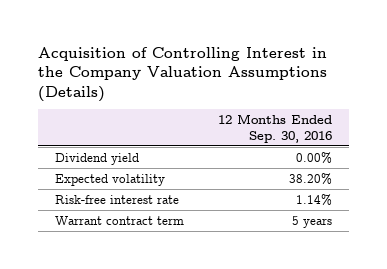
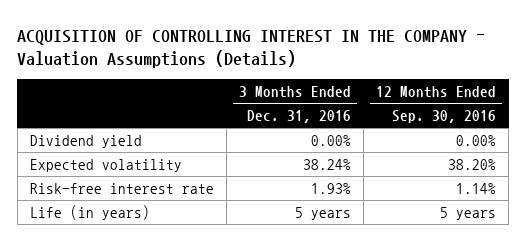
- Acquisition of Controlling Interest in the Company Valuation Assumptions (Details)
+ ACQUISITION OF CONTROLLING INTEREST IN THE COMPANY - Valuation Assumptions (Details)
- | 12 Months Ended Sep. 30, 2016
+ | 3 Months Ended Dec. 31, 2016 | 12 Months Ended Sep. 30, 2016
- Warrant contract term | 5 years
+ Life (in years) | 5 years | 5 years

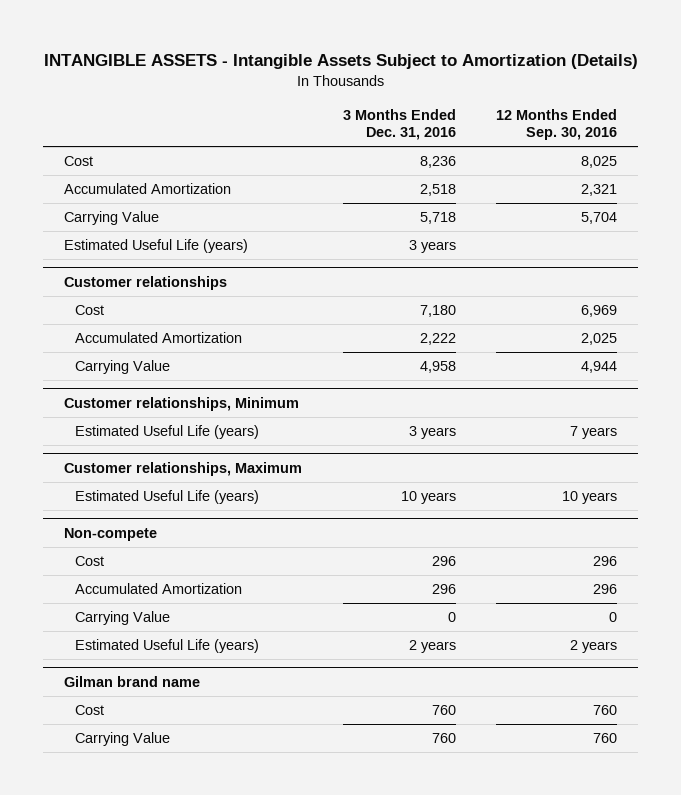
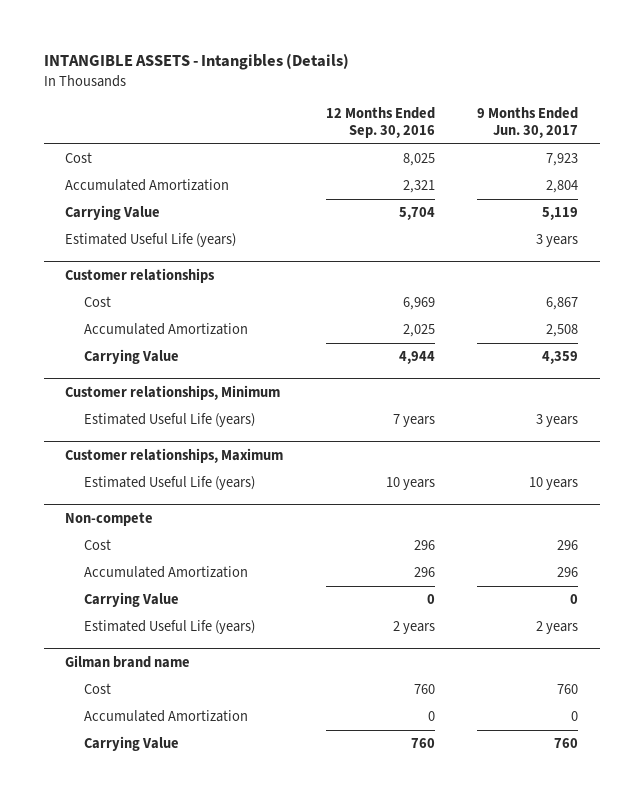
- INTANGIBLE ASSETS - Intangible Assets Subject to Amortization (Details)
+ INTANGIBLE ASSETS - Intangibles (Details)
- | 3 Months Ended Dec. 31, 2016 | 12 Months Ended Sep. 30, 2016
+ | 12 Months Ended Sep. 30, 2016 | 9 Months Ended Jun. 30, 2017
@ Gilman brand name
+ Accumulated Amortization | 0 | 0

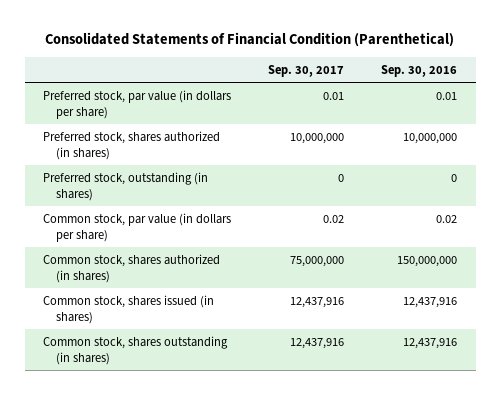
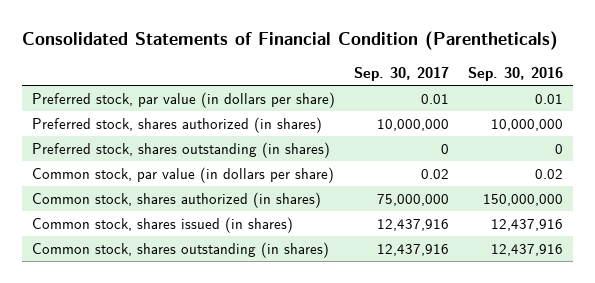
- Consolidated Statements of Financial Condition (Parenthetical)
+ Consolidated Statements of Financial Condition (Parentheticals)
- Preferred stock, outstanding (in shares) | 0 | 0
+ Preferred stock, shares outstanding (in shares) | 0 | 0

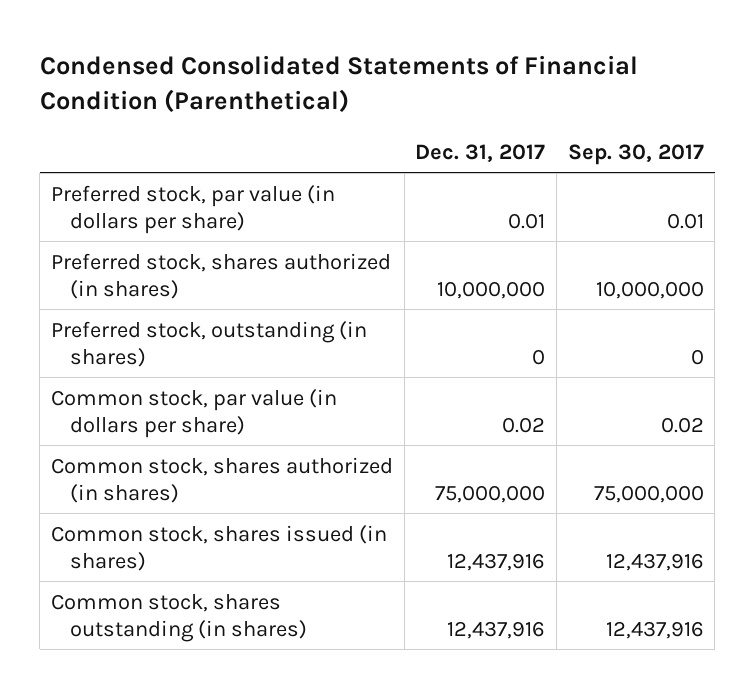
- Consolidated Statements of Financial Condition (Parentheticals)
+ Condensed Consolidated Statements of Financial Condition (Parenthetical)
- | Sep. 30, 2017 | Sep. 30, 2016
+ | Dec. 31, 2017 | Sep. 30, 2017
- Preferred stock, shares outstanding (in shares) | 0 | 0
+ Preferred stock, outstanding (in shares) | 0 | 0

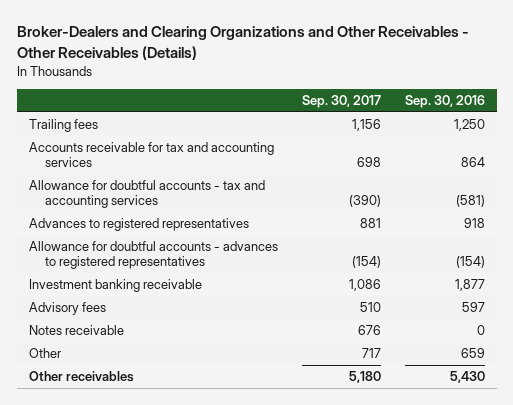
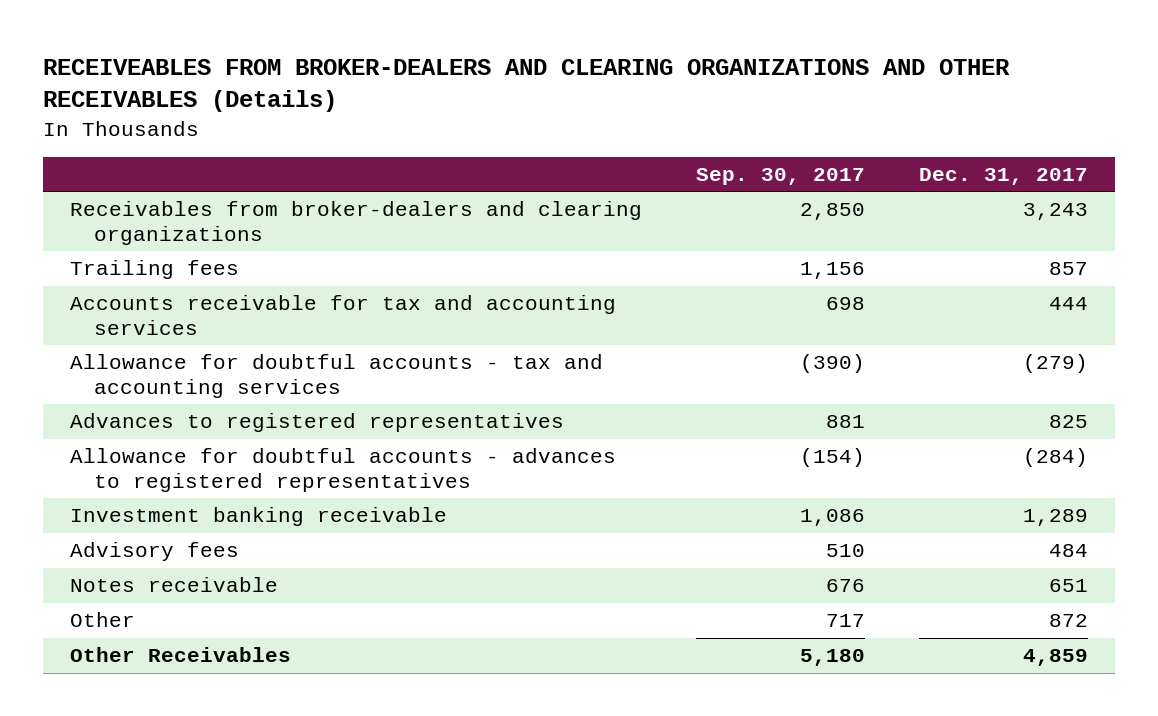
- Broker-Dealers and Clearing Organizations and Other Receivables - Other Receivables (Details)
+ RECEIVEABLES FROM BROKER-DEALERS AND CLEARING ORGANIZATIONS AND OTHER RECEIVABLES (Details)
- | Sep. 30, 2017 | Sep. 30, 2016
+ | Sep. 30, 2017 | Dec. 31, 2017
+ Receivables from broker-dealers and clearing organizations | 2,850 | 3,243
- Other receivables | 5,180 | 5,430
+ Other Receivables | 5,180 | 4,859

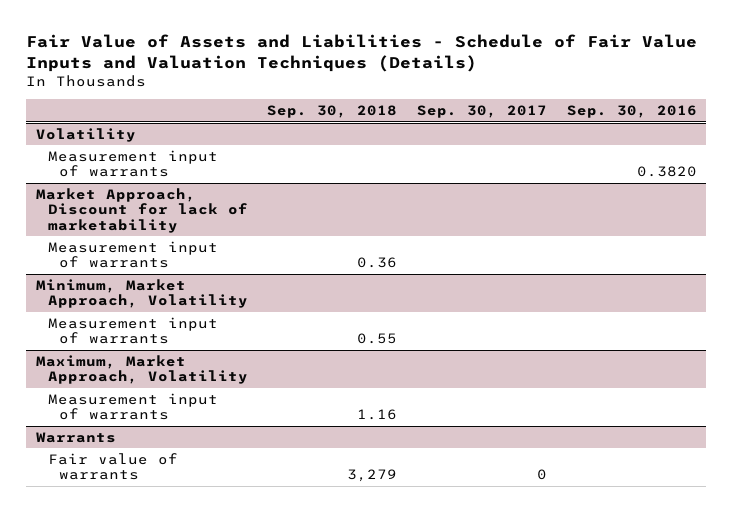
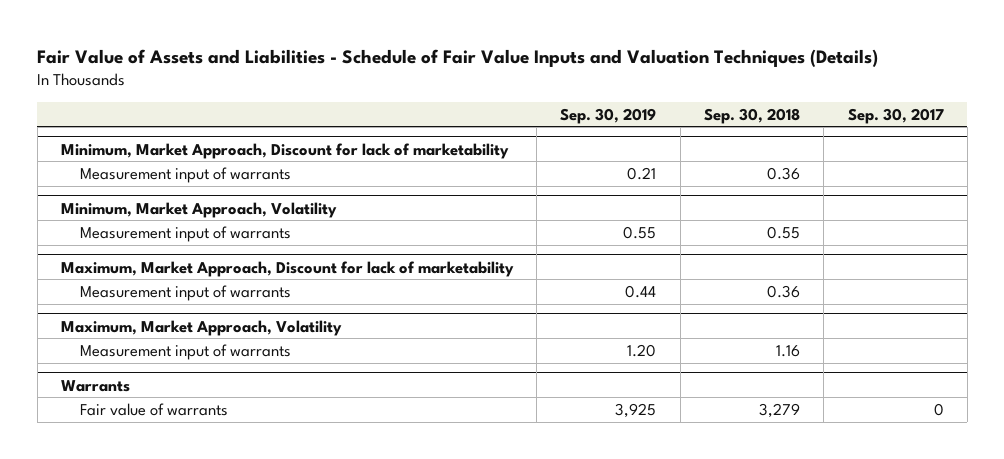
- | Sep. 30, 2018 | Sep. 30, 2017 | Sep. 30, 2016
+ | Sep. 30, 2019 | Sep. 30, 2018 | Sep. 30, 2017
- Volatility
- Measurement input of warrants | | | 0.3820
- Market Approach, Discount for lack of marketability
+ Minimum, Market Approach, Discount for lack of marketability
+ Maximum, Market Approach, Discount for lack of marketability
+ Measurement input of warrants | 0.44 | 0.36 |

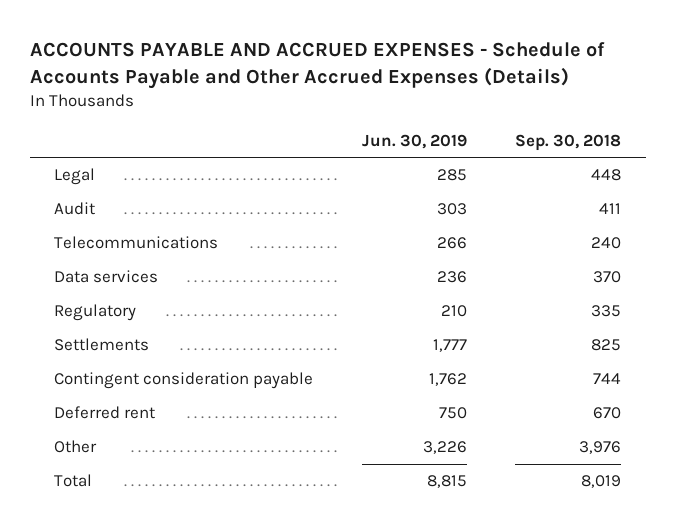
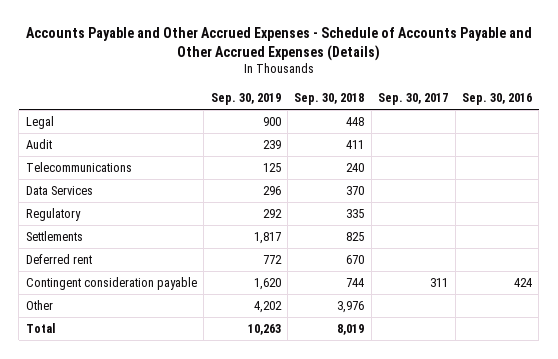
- ACCOUNTS PAYABLE AND ACCRUED EXPENSES - Schedule of Accounts Payable and Other Accrued Expenses (Details)
+ Accounts Payable and Other Accrued Expenses - Schedule of Accounts Payable and Other Accrued Expenses (Details)
- | Jun. 30, 2019 | Sep. 30, 2018
+ | Sep. 30, 2019 | Sep. 30, 2018 | Sep. 30, 2017 | Sep. 30, 2016
- Data services | 236 | 370
+ Data Services | 296 | 370 | |
moved down: Contingent consideration payable | 1,620 | 744 | 311 | 424

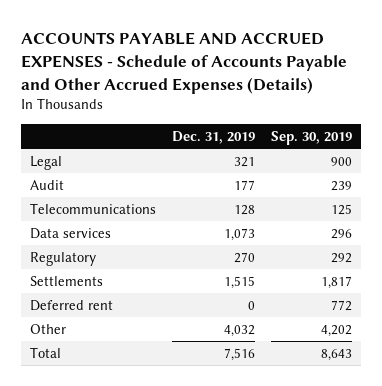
- Accounts Payable and Other Accrued Expenses - Schedule of Accounts Payable and Other Accrued Expenses (Details)
+ ACCOUNTS PAYABLE AND ACCRUED EXPENSES - Schedule of Accounts Payable and Other Accrued Expenses (Details)
- | Sep. 30, 2019 | Sep. 30, 2018 | Sep. 30, 2017 | Sep. 30, 2016
+ | Dec. 31, 2019 | Sep. 30, 2019
- Data Services | 296 | 370 | |
+ Data services | 1,073 | 296
- Contingent consideration payable | 1,620 | 744 | 311 | 424
- Total | 10,263 | 8,019 | |
+ Total | 7,516 | 8,643

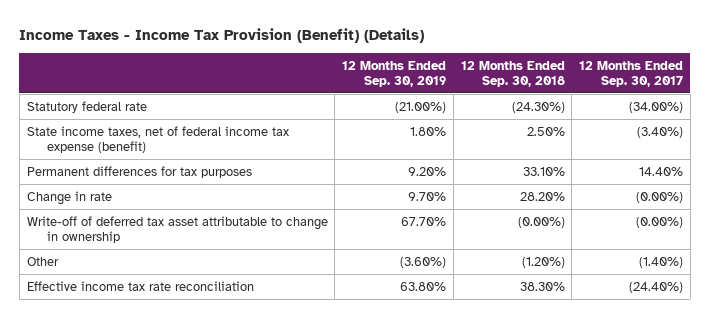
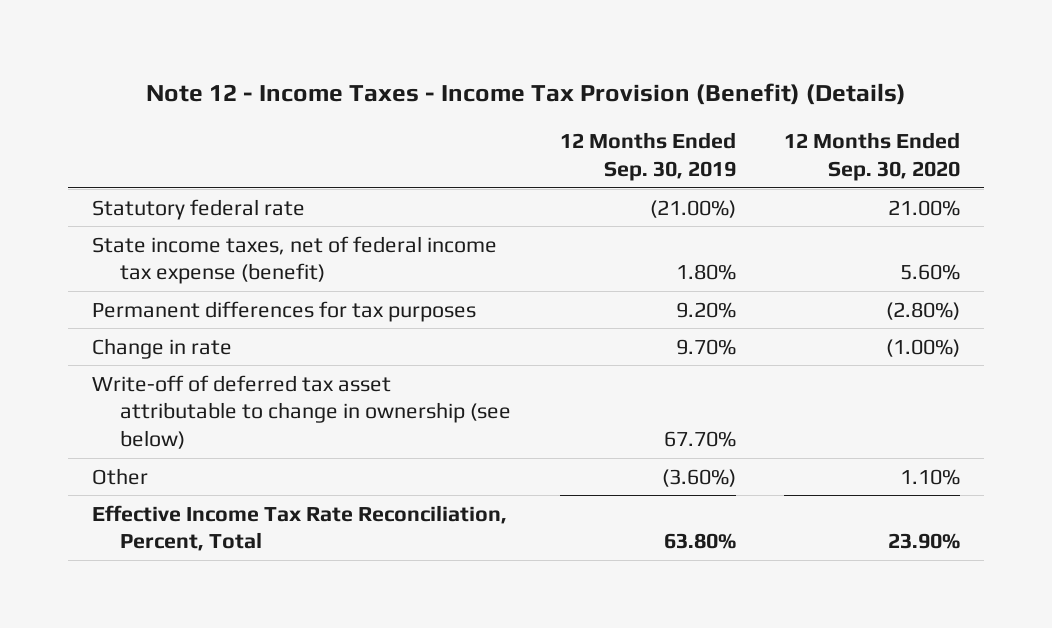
- Income Taxes - Income Tax Provision (Benefit) (Details)
+ Note 12 - Income Taxes - Income Tax Provision (Benefit) (Details)
- | 12 Months Ended Sep. 30, 2019 | 12 Months Ended Sep. 30, 2018 | 12 Months Ended Sep. 30, 2017
+ | 12 Months Ended Sep. 30, 2019 | 12 Months Ended Sep. 30, 2020
- Write-off of deferred tax asset attributable to change in ownership | 67.70% | (0.00%) | (0.00%)
+ Write-off of deferred tax asset attributable to change in ownership (see below) | 67.70% |
- Effective income tax rate reconciliation | 63.80% | 38.30% | (24.40%)
+ Effective Income Tax Rate Reconciliation, Percent, Total | 63.80% | 23.90%

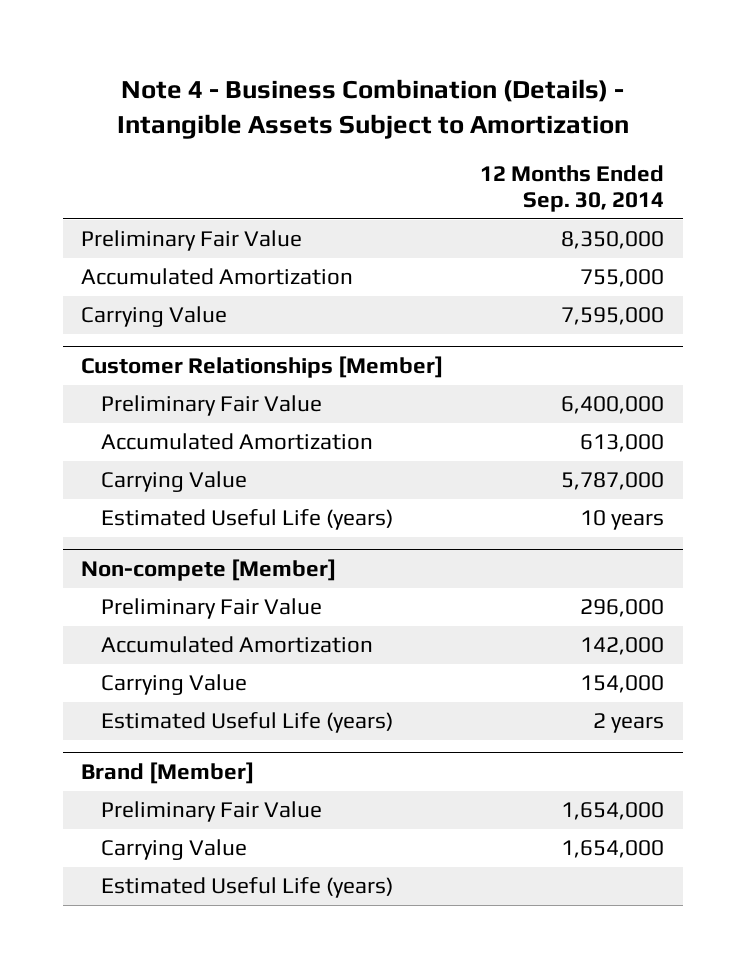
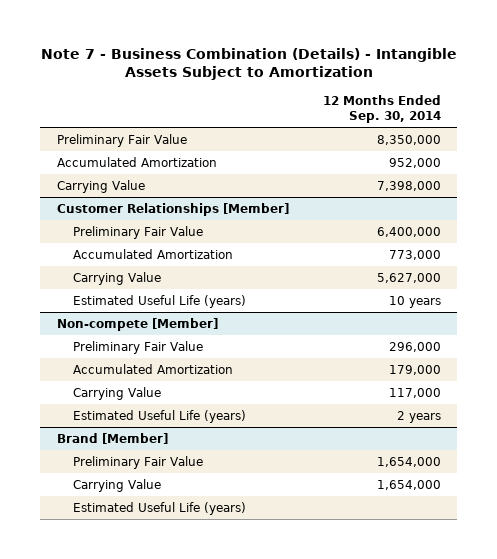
- Note 4 - Business Combination (Details) - Intangible Assets Subject to Amortization
+ Note 7 - Business Combination (Details) - Intangible Assets Subject to Amortization
- Accumulated Amortization | 755,000
- Carrying Value | 7,595,000
+ Accumulated Amortization | 952,000
+ Carrying Value | 7,398,000
@ Customer Relationships [Member]
- Accumulated Amortization | 613,000
- Carrying Value | 5,787,000
+ Accumulated Amortization | 773,000
+ Carrying Value | 5,627,000
@ Non-compete [Member]
- Accumulated Amortization | 142,000
- Carrying Value | 154,000
+ Accumulated Amortization | 179,000
+ Carrying Value | 117,000

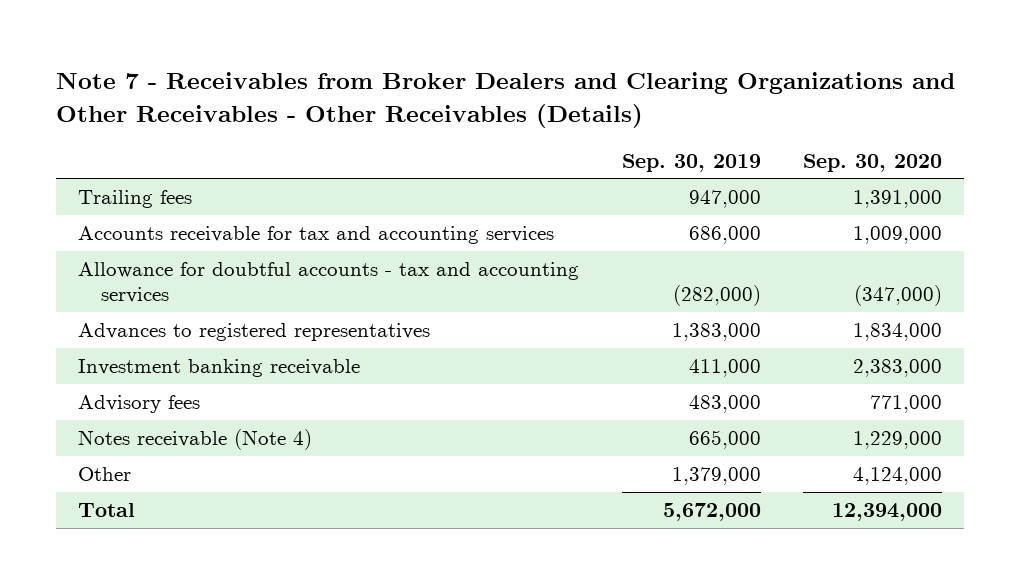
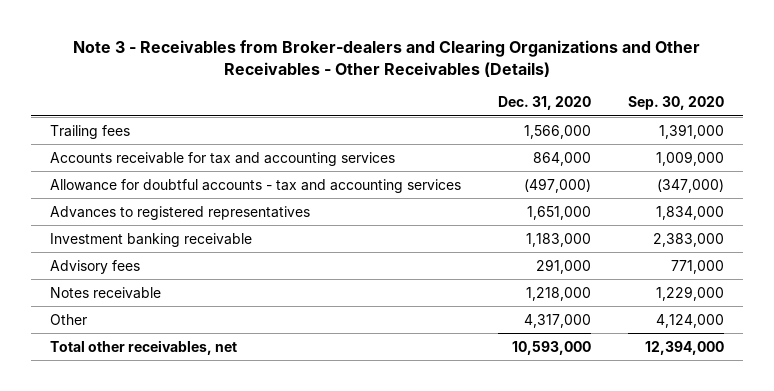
- Note 7 - Receivables from Broker Dealers and Clearing Organizations and Other Receivables - Other Receivables (Details)
+ Note 3 - Receivables from Broker-dealers and Clearing Organizations and Other Receivables - Other Receivables (Details)
- | Sep. 30, 2019 | Sep. 30, 2020
+ | Dec. 31, 2020 | Sep. 30, 2020
- Notes receivable (Note 4) | 665,000 | 1,229,000
+ Notes receivable | 1,218,000 | 1,229,000
- Total | 5,672,000 | 12,394,000
+ Total other receivables, net | 10,593,000 | 12,394,000

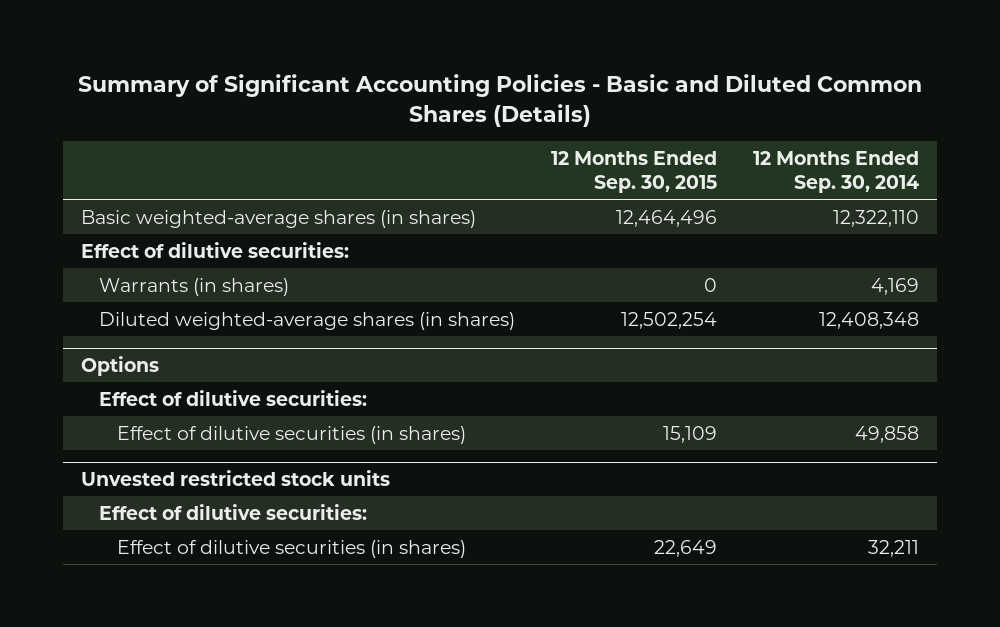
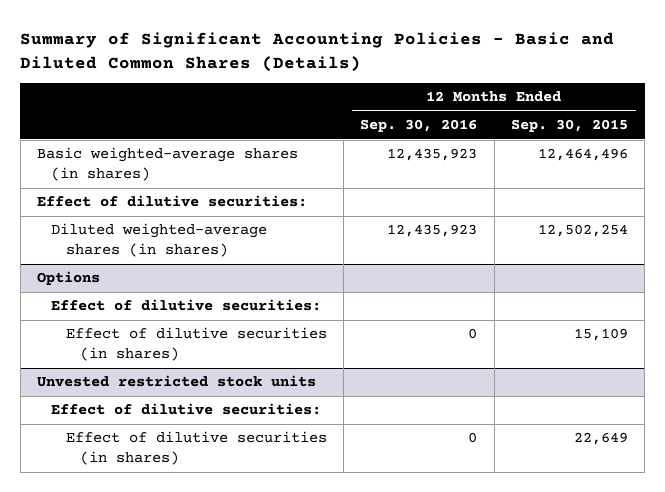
- | 12 Months Ended Sep. 30, 2015 | 12 Months Ended Sep. 30, 2014
+ | 12 Months Ended Sep. 30, 2016 | 12 Months Ended Sep. 30, 2015
- Warrants (in shares) | 0 | 4,169

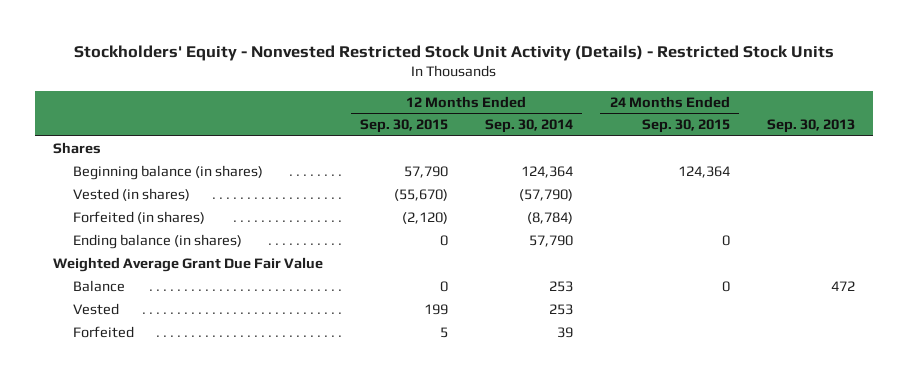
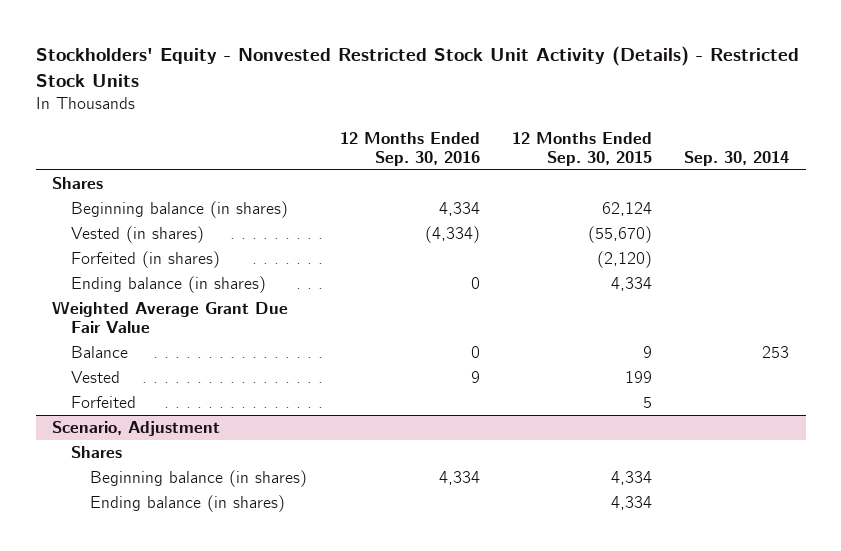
- | 12 Months Ended Sep. 30, 2015 | 12 Months Ended Sep. 30, 2014 | 24 Months Ended Sep. 30, 2015 | Sep. 30, 2013
+ | 12 Months Ended Sep. 30, 2016 | 12 Months Ended Sep. 30, 2015 | Sep. 30, 2014
- Beginning balance (in shares) | 57,790 | 124,364 | 124,364 |
+ Beginning balance (in shares) | 4,334 | 62,124 |
- Ending balance (in shares) | 0 | 57,790 | 0 |
+ Ending balance (in shares) | 0 | 4,334 |
- Balance | 0 | 253 | 0 | 472
+ Balance | 0 | 9 | 253
+ Scenario, Adjustment
+ Shares
+ Beginning balance (in shares) | 4,334 | 4,334 |
+ Ending balance (in shares) | | 4,334 |

